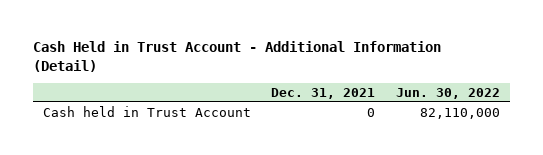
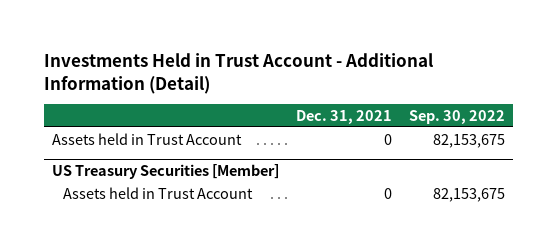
- Cash Held in Trust Account - Additional Information (Detail)
+ Investments Held in Trust Account - Additional Information (Detail)
- | Dec. 31, 2021 | Jun. 30, 2022
+ | Dec. 31, 2021 | Sep. 30, 2022
- Cash held in Trust Account | 0 | 82,110,000
+ Assets held in Trust Account | 0 | 82,153,675
+ US Treasury Securities [Member]
+ Assets held in Trust Account | 0 | 82,153,675

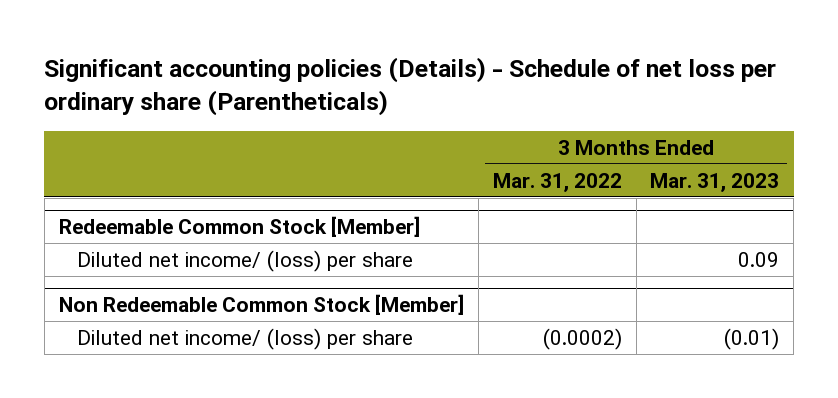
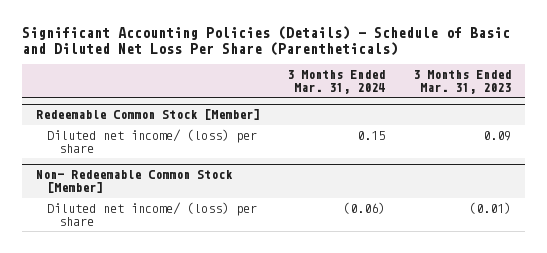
- Significant accounting policies (Details) - Schedule of net loss per ordinary share (Parentheticals)
+ Significant Accounting Policies (Details) - Schedule of Basic and Diluted Net Loss Per Share (Parentheticals)
- | 3 Months Ended Mar. 31, 2022 | 3 Months Ended Mar. 31, 2023
+ | 3 Months Ended Mar. 31, 2024 | 3 Months Ended Mar. 31, 2023
- Non Redeemable Common Stock [Member]
+ Non- Redeemable Common Stock [Member]

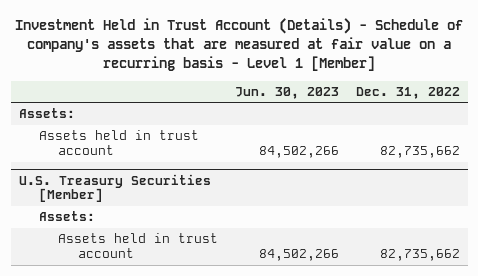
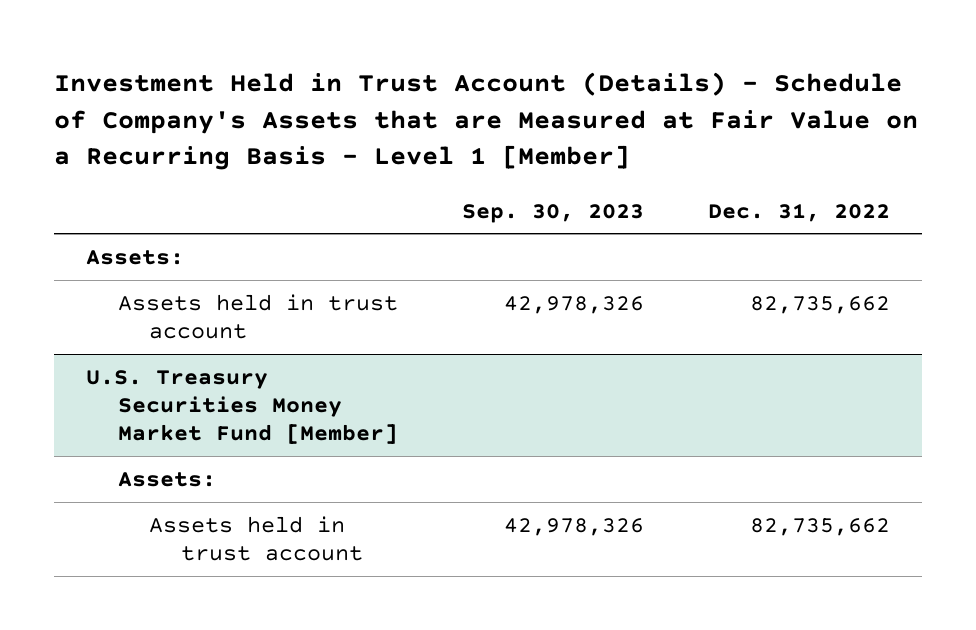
- Investment Held in Trust Account (Details) - Schedule of company's assets that are measured at fair value on a recurring basis - Level 1 [Member]
+ Investment Held in Trust Account (Details) - Schedule of Company's Assets that are Measured at Fair Value on a Recurring Basis - Level 1 [Member]
- | Jun. 30, 2023 | Dec. 31, 2022
+ | Sep. 30, 2023 | Dec. 31, 2022
- U.S. Treasury Securities [Member]
+ U.S. Treasury Securities Money Market Fund [Member]

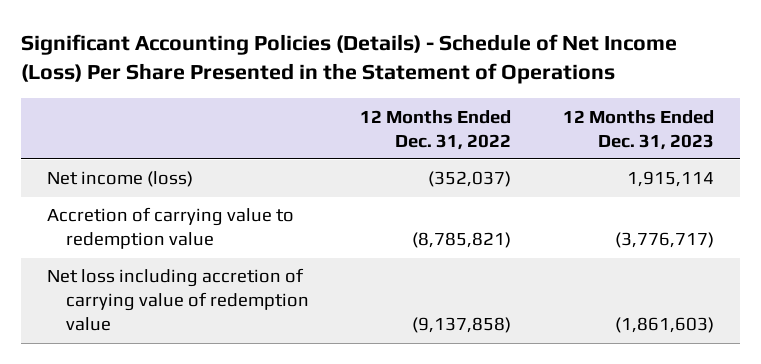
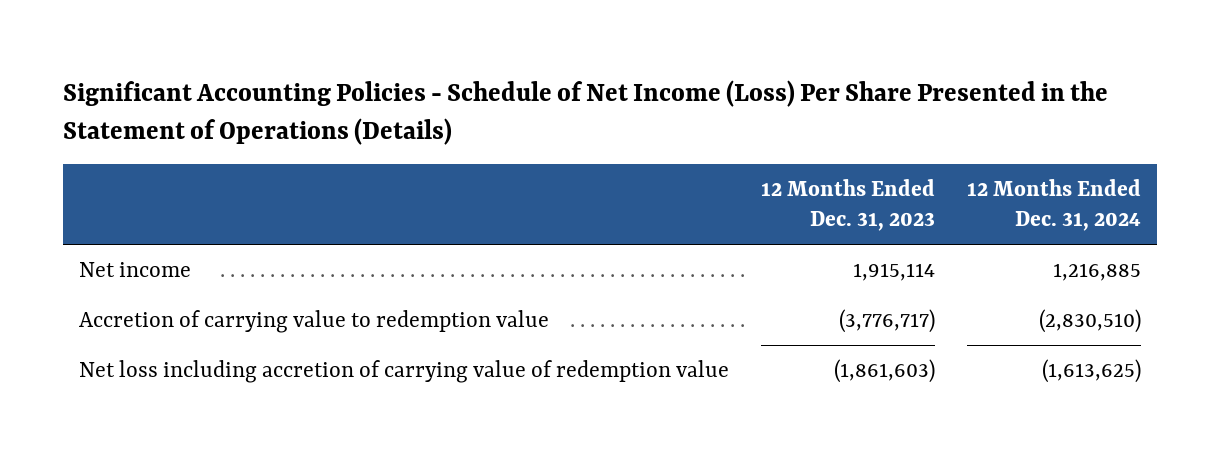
- Significant Accounting Policies (Details) - Schedule of Net Income (Loss) Per Share Presented in the Statement of Operations
+ Significant Accounting Policies - Schedule of Net Income (Loss) Per Share Presented in the Statement of Operations (Details)
- | 12 Months Ended Dec. 31, 2022 | 12 Months Ended Dec. 31, 2023
+ | 12 Months Ended Dec. 31, 2023 | 12 Months Ended Dec. 31, 2024
- Net income (loss) | (352,037) | 1,915,114
+ Net income | 1,915,114 | 1,216,885

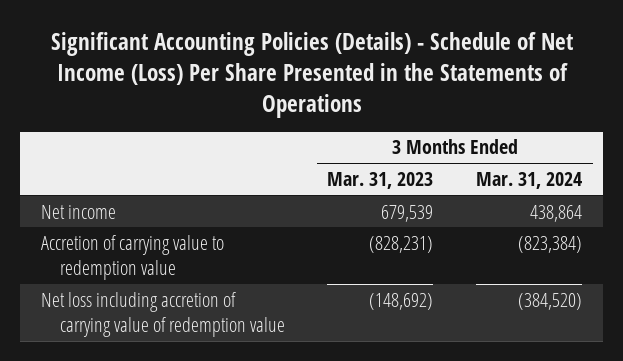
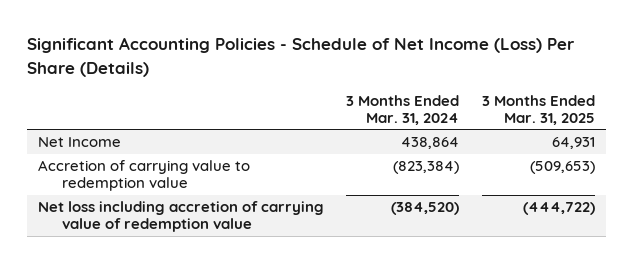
- Significant Accounting Policies (Details) - Schedule of Net Income (Loss) Per Share Presented in the Statements of Operations
+ Significant Accounting Policies - Schedule of Net Income (Loss) Per Share (Details)
- | 3 Months Ended Mar. 31, 2023 | 3 Months Ended Mar. 31, 2024
+ | 3 Months Ended Mar. 31, 2024 | 3 Months Ended Mar. 31, 2025
- Net income | 679,539 | 438,864
+ Net Income | 438,864 | 64,931

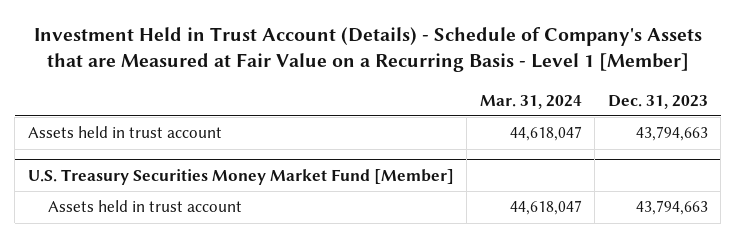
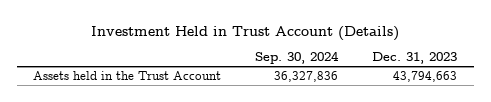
- Investment Held in Trust Account (Details) - Schedule of Company's Assets that are Measured at Fair Value on a Recurring Basis - Level 1 [Member]
+ Investment Held in Trust Account (Details)
- | Mar. 31, 2024 | Dec. 31, 2023
+ | Sep. 30, 2024 | Dec. 31, 2023
- Assets held in trust account | 44,618,047 | 43,794,663
- U.S. Treasury Securities Money Market Fund [Member]
- Assets held in trust account | 44,618,047 | 43,794,663
+ Assets held in the Trust Account | 36,327,836 | 43,794,663

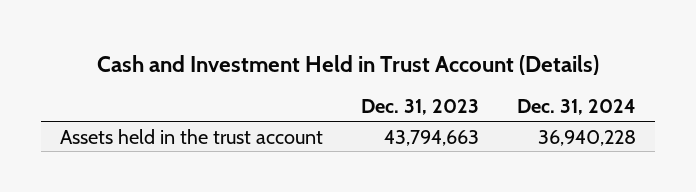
- Investment Held in Trust Account (Details)
+ Cash and Investment Held in Trust Account (Details)
- | Sep. 30, 2024 | Dec. 31, 2023
+ | Dec. 31, 2023 | Dec. 31, 2024
- Assets held in the Trust Account | 36,327,836 | 43,794,663
+ Assets held in the trust account | 43,794,663 | 36,940,228

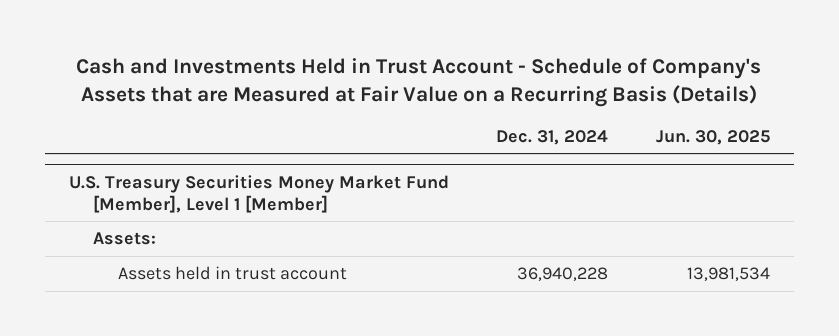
- Cash and Investment Held in Trust Account (Details)
+ Cash and Investments Held in Trust Account - Schedule of Company's Assets that are Measured at Fair Value on a Recurring Basis (Details)
- | Dec. 31, 2023 | Dec. 31, 2024
+ | Dec. 31, 2024 | Jun. 30, 2025
- Assets held in the trust account | 43,794,663 | 36,940,228
+ U.S. Treasury Securities Money Market Fund [Member], Level 1 [Member]
+ Assets:
+ Assets held in trust account | 36,940,228 | 13,981,534

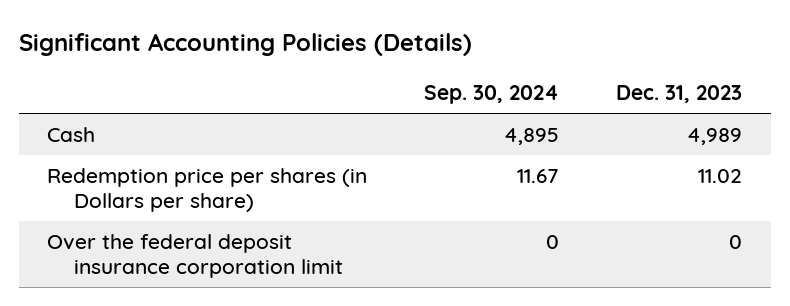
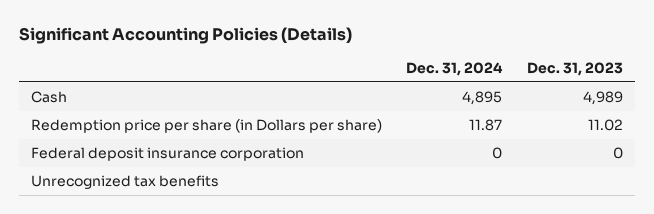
- | Sep. 30, 2024 | Dec. 31, 2023
+ | Dec. 31, 2024 | Dec. 31, 2023
- Redemption price per shares (in Dollars per share) | 11.67 | 11.02
- Over the federal deposit insurance corporation limit | 0 | 0
+ Redemption price per share (in Dollars per share) | 11.87 | 11.02
+ Federal deposit insurance corporation | 0 | 0
+ Unrecognized tax benefits

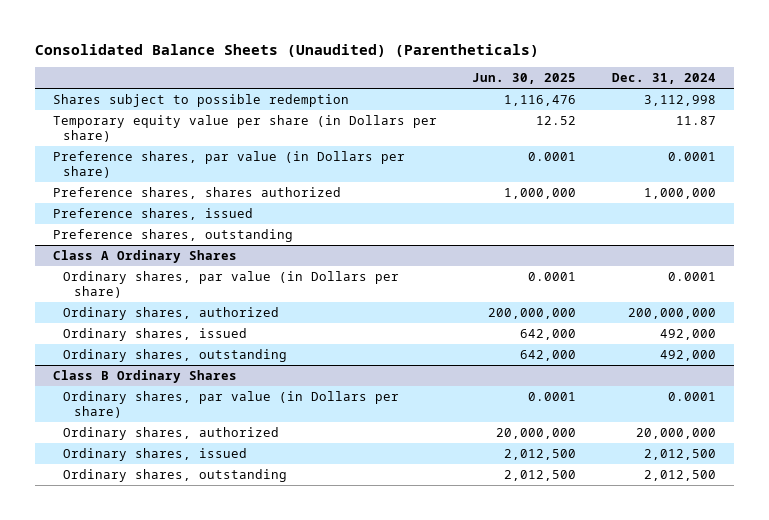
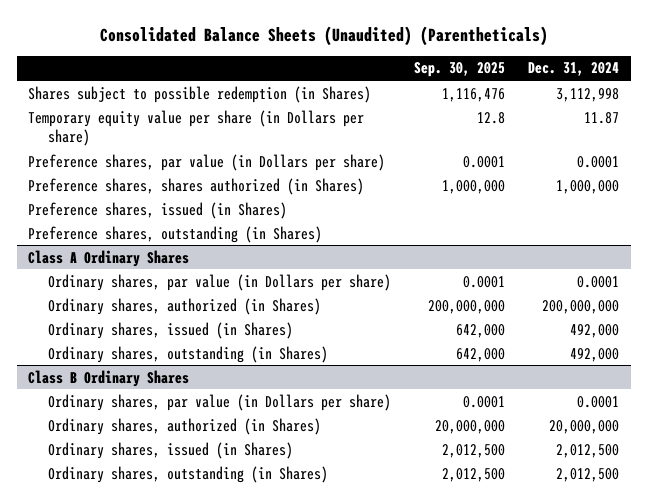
- | Jun. 30, 2025 | Dec. 31, 2024
+ | Sep. 30, 2025 | Dec. 31, 2024
- Shares subject to possible redemption | 1,116,476 | 3,112,998
+ Shares subject to possible redemption (in Shares) | 1,116,476 | 3,112,998
- Preference shares, shares authorized | 1,000,000 | 1,000,000
- Preference shares, issued
- Preference shares, outstanding
+ Preference shares, shares authorized (in Shares) | 1,000,000 | 1,000,000
+ Preference shares, issued (in Shares)
+ Preference shares, outstanding (in Shares)
@ Class A Ordinary Shares
- Ordinary shares, authorized | 200,000,000 | 200,000,000
- Ordinary shares, issued | 642,000 | 492,000
- Ordinary shares, outstanding | 642,000 | 492,000
+ Ordinary shares, authorized (in Shares) | 200,000,000 | 200,000,000
+ Ordinary shares, issued (in Shares) | 642,000 | 492,000
+ Ordinary shares, outstanding (in Shares) | 642,000 | 492,000
@ Class B Ordinary Shares
- Ordinary shares, authorized | 20,000,000 | 20,000,000
- Ordinary shares, issued | 2,012,500 | 2,012,500
- Ordinary shares, outstanding | 2,012,500 | 2,012,500
+ Ordinary shares, authorized (in Shares) | 20,000,000 | 20,000,000
+ Ordinary shares, issued (in Shares) | 2,012,500 | 2,012,500
+ Ordinary shares, outstanding (in Shares) | 2,012,500 | 2,012,500

